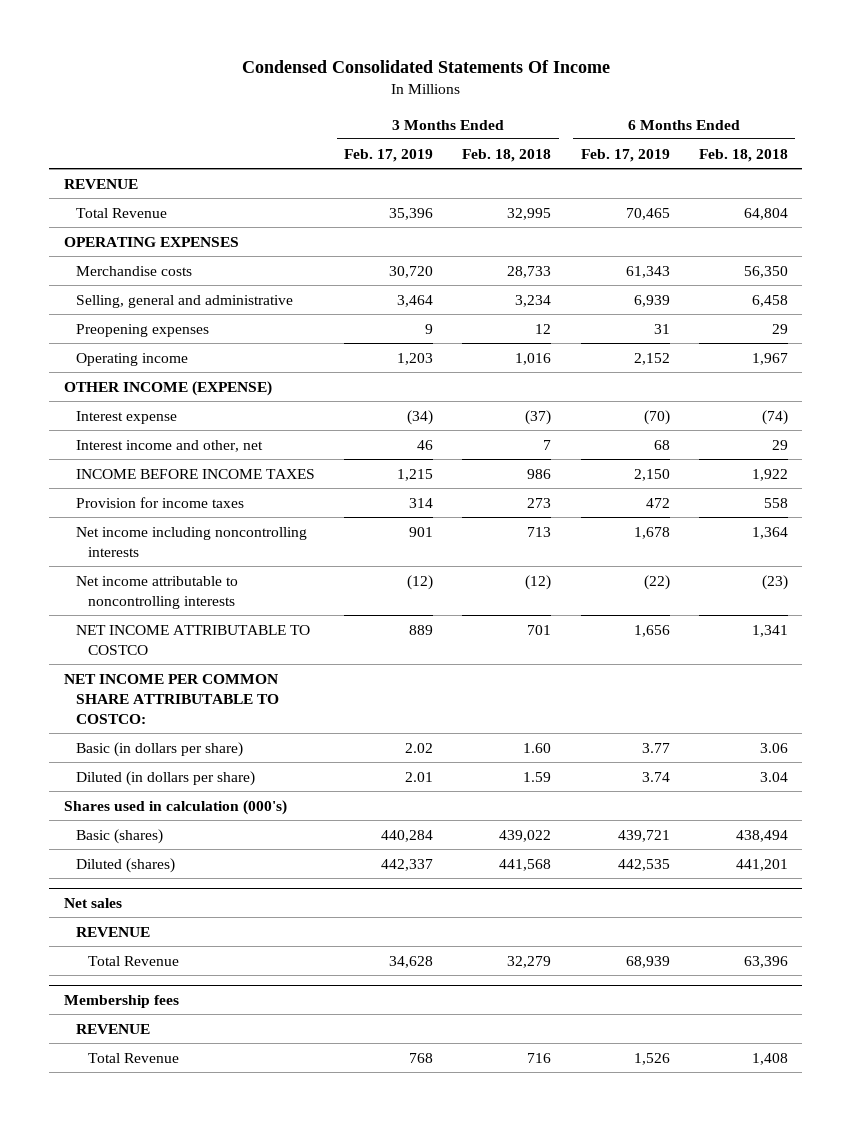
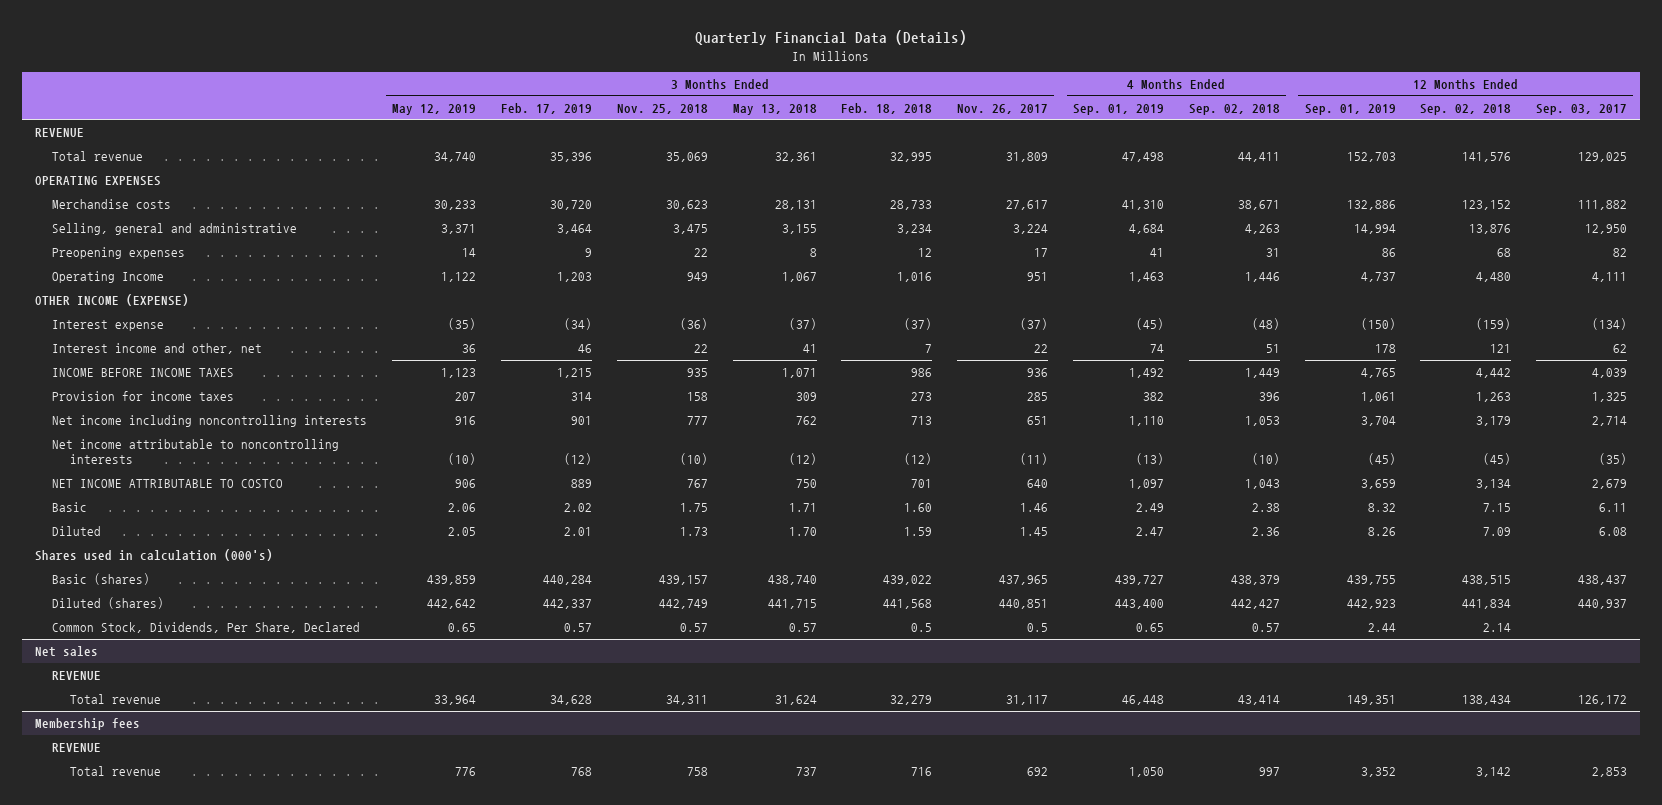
- Condensed Consolidated Statements Of Income
+ Quarterly Financial Data (Details)
- | 3 Months Ended Feb. 17, 2019 | 3 Months Ended Feb. 18, 2018 | 6 Months Ended Feb. 17, 2019 | 6 Months Ended Feb. 18, 2018
+ | 3 Months Ended May 12, 2019 | 3 Months Ended Feb. 17, 2019 | 3 Months Ended Nov. 25, 2018 | 3 Months Ended May 13, 2018 | 3 Months Ended Feb. 18, 2018 | 3 Months Ended Nov. 26, 2017 | 4 Months Ended Sep. 01, 2019 | 4 Months Ended Sep. 02, 2018 | 12 Months Ended Sep. 01, 2019 | 12 Months Ended Sep. 02, 2018 | 12 Months Ended Sep. 03, 2017
- Total Revenue | 35,396 | 32,995 | 70,465 | 64,804
+ Total revenue | 34,740 | 35,396 | 35,069 | 32,361 | 32,995 | 31,809 | 47,498 | 44,411 | 152,703 | 141,576 | 129,025
- Operating income | 1,203 | 1,016 | 2,152 | 1,967
+ Operating Income | 1,122 | 1,203 | 949 | 1,067 | 1,016 | 951 | 1,463 | 1,446 | 4,737 | 4,480 | 4,111
- NET INCOME PER COMMON SHARE ATTRIBUTABLE TO COSTCO:
- Basic (in dollars per share) | 2.02 | 1.60 | 3.77 | 3.06
- Diluted (in dollars per share) | 2.01 | 1.59 | 3.74 | 3.04
+ Basic | 2.06 | 2.02 | 1.75 | 1.71 | 1.60 | 1.46 | 2.49 | 2.38 | 8.32 | 7.15 | 6.11
+ Diluted | 2.05 | 2.01 | 1.73 | 1.70 | 1.59 | 1.45 | 2.47 | 2.36 | 8.26 | 7.09 | 6.08
+ Common Stock, Dividends, Per Share, Declared | 0.65 | 0.57 | 0.57 | 0.57 | 0.5 | 0.5 | 0.65 | 0.57 | 2.44 | 2.14 |
@ Net sales
- Total Revenue | 34,628 | 32,279 | 68,939 | 63,396
+ Total revenue | 33,964 | 34,628 | 34,311 | 31,624 | 32,279 | 31,117 | 46,448 | 43,414 | 149,351 | 138,434 | 126,172
@ Membership fees
- Total Revenue | 768 | 716 | 1,526 | 1,408
+ Total revenue | 776 | 768 | 758 | 737 | 716 | 692 | 1,050 | 997 | 3,352 | 3,142 | 2,853

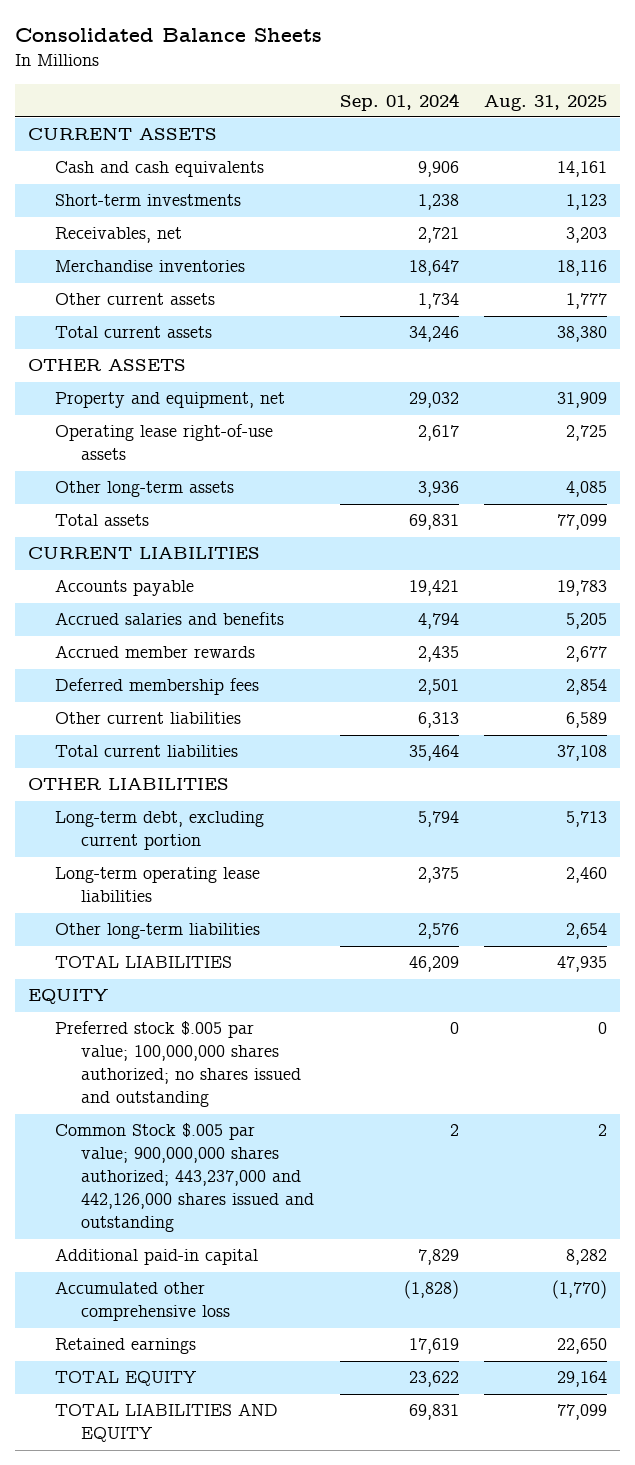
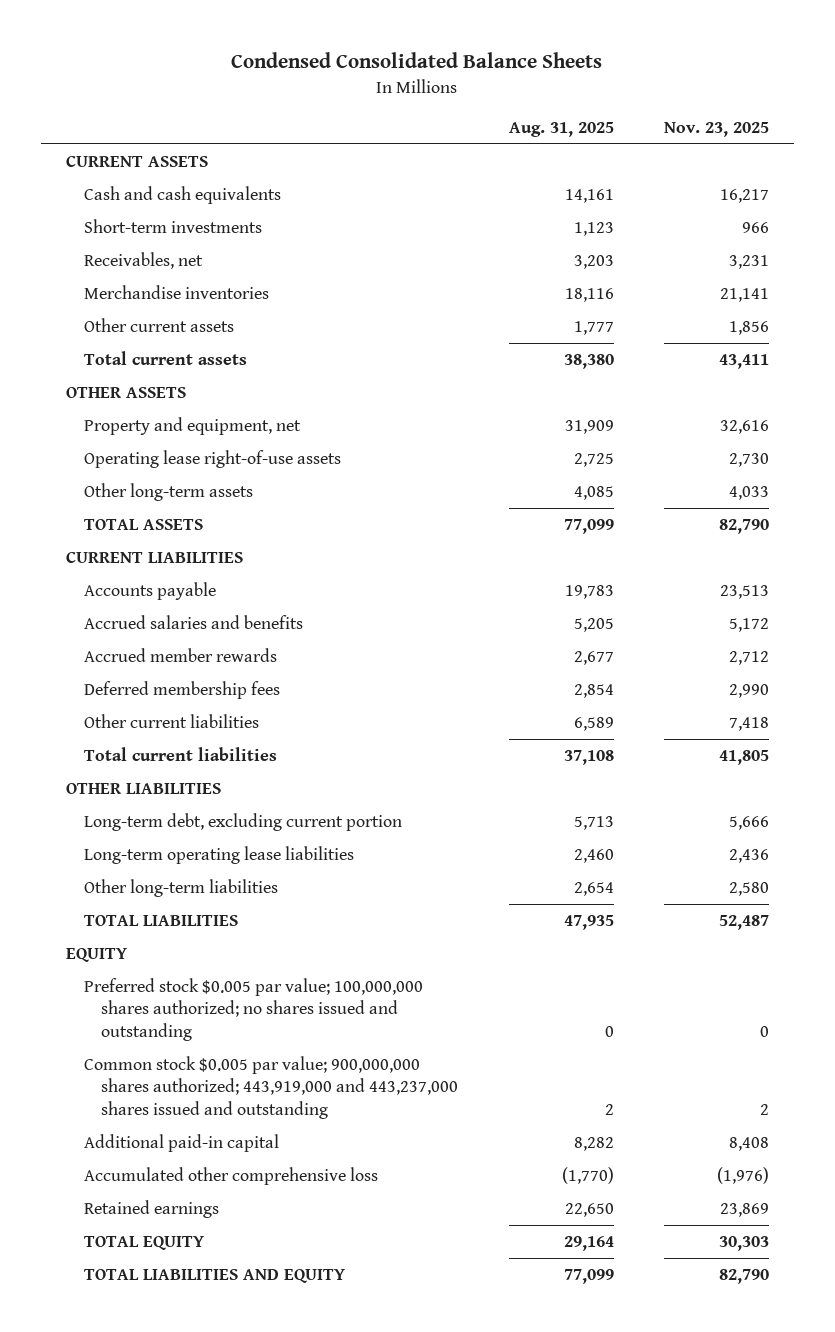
- Consolidated Balance Sheets
+ Condensed Consolidated Balance Sheets
- | Sep. 01, 2024 | Aug. 31, 2025
+ | Aug. 31, 2025 | Nov. 23, 2025
- Total assets | 69,831 | 77,099
+ TOTAL ASSETS | 77,099 | 82,790
- Preferred stock $.005 par value; 100,000,000 shares authorized; no shares issued and outstanding | 0 | 0
- Common Stock $.005 par value; 900,000,000 shares authorized; 443,237,000 and 442,126,000 shares issued and outstanding | 2 | 2
+ Preferred stock $0.005 par value; 100,000,000 shares authorized; no shares issued and outstanding | 0 | 0
+ Common stock $0.005 par value; 900,000,000 shares authorized; 443,919,000 and 443,237,000 shares issued and outstanding | 2 | 2

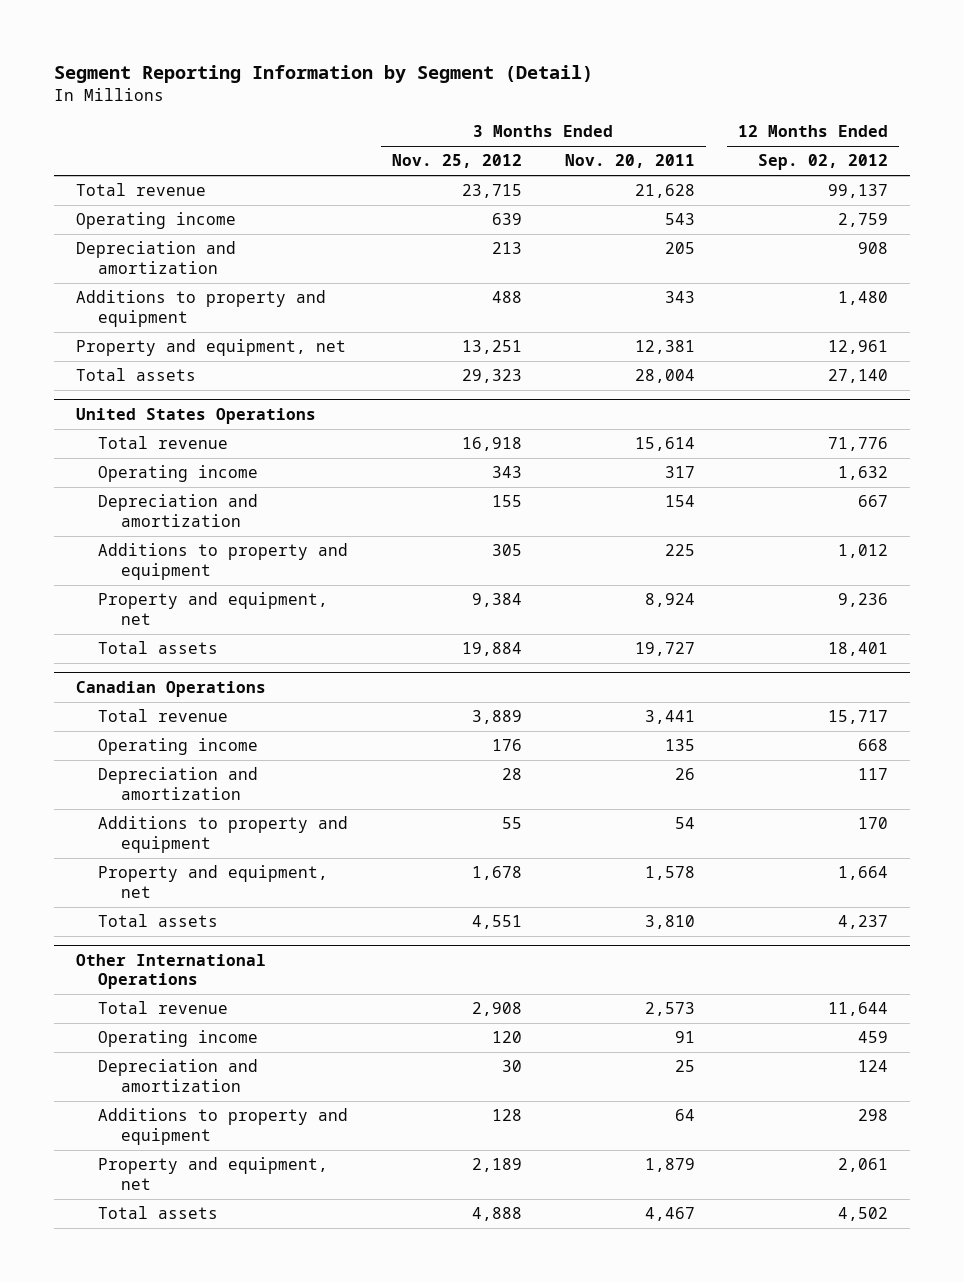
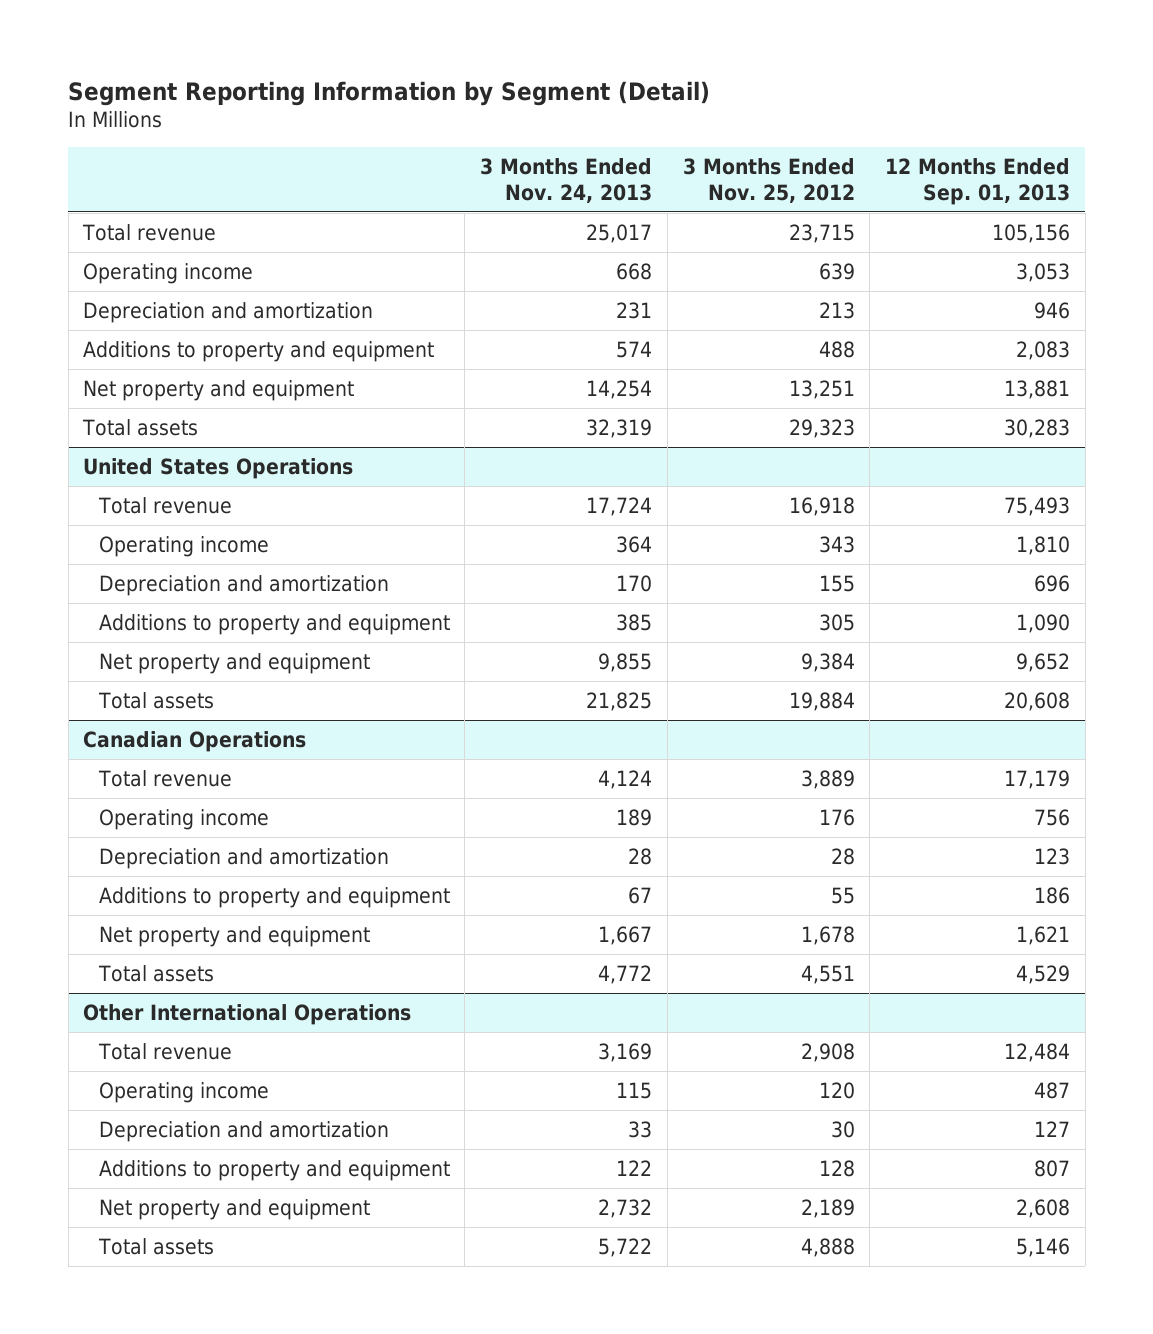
- | 3 Months Ended Nov. 25, 2012 | 3 Months Ended Nov. 20, 2011 | 12 Months Ended Sep. 02, 2012
+ | 3 Months Ended Nov. 24, 2013 | 3 Months Ended Nov. 25, 2012 | 12 Months Ended Sep. 01, 2013
- Property and equipment, net | 13,251 | 12,381 | 12,961
+ Net property and equipment | 14,254 | 13,251 | 13,881
@ United States Operations
- Property and equipment, net | 9,384 | 8,924 | 9,236
+ Net property and equipment | 9,855 | 9,384 | 9,652
@ Canadian Operations
- Property and equipment, net | 1,678 | 1,578 | 1,664
+ Net property and equipment | 1,667 | 1,678 | 1,621
@ Other International Operations
- Property and equipment, net | 2,189 | 1,879 | 2,061
+ Net property and equipment | 2,732 | 2,189 | 2,608

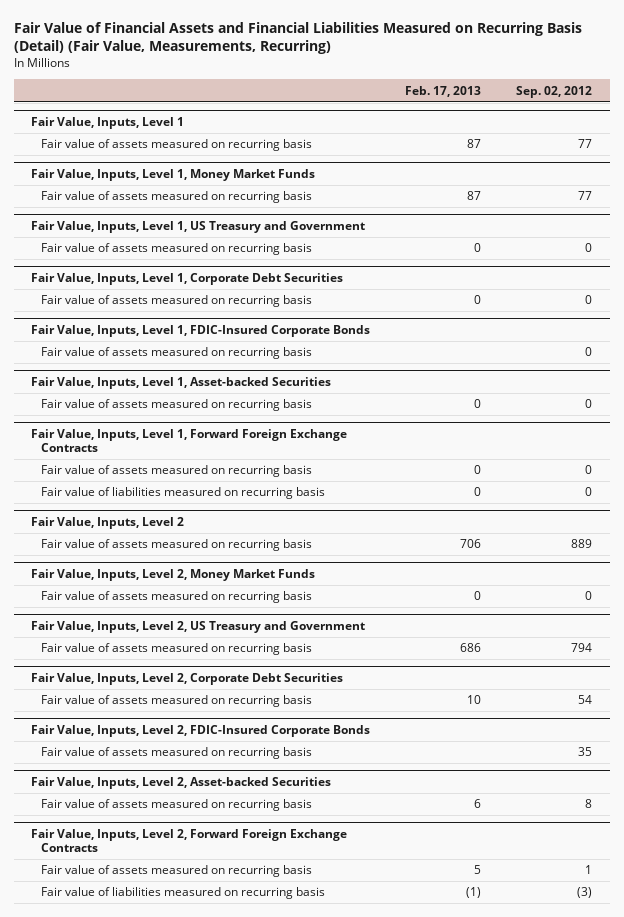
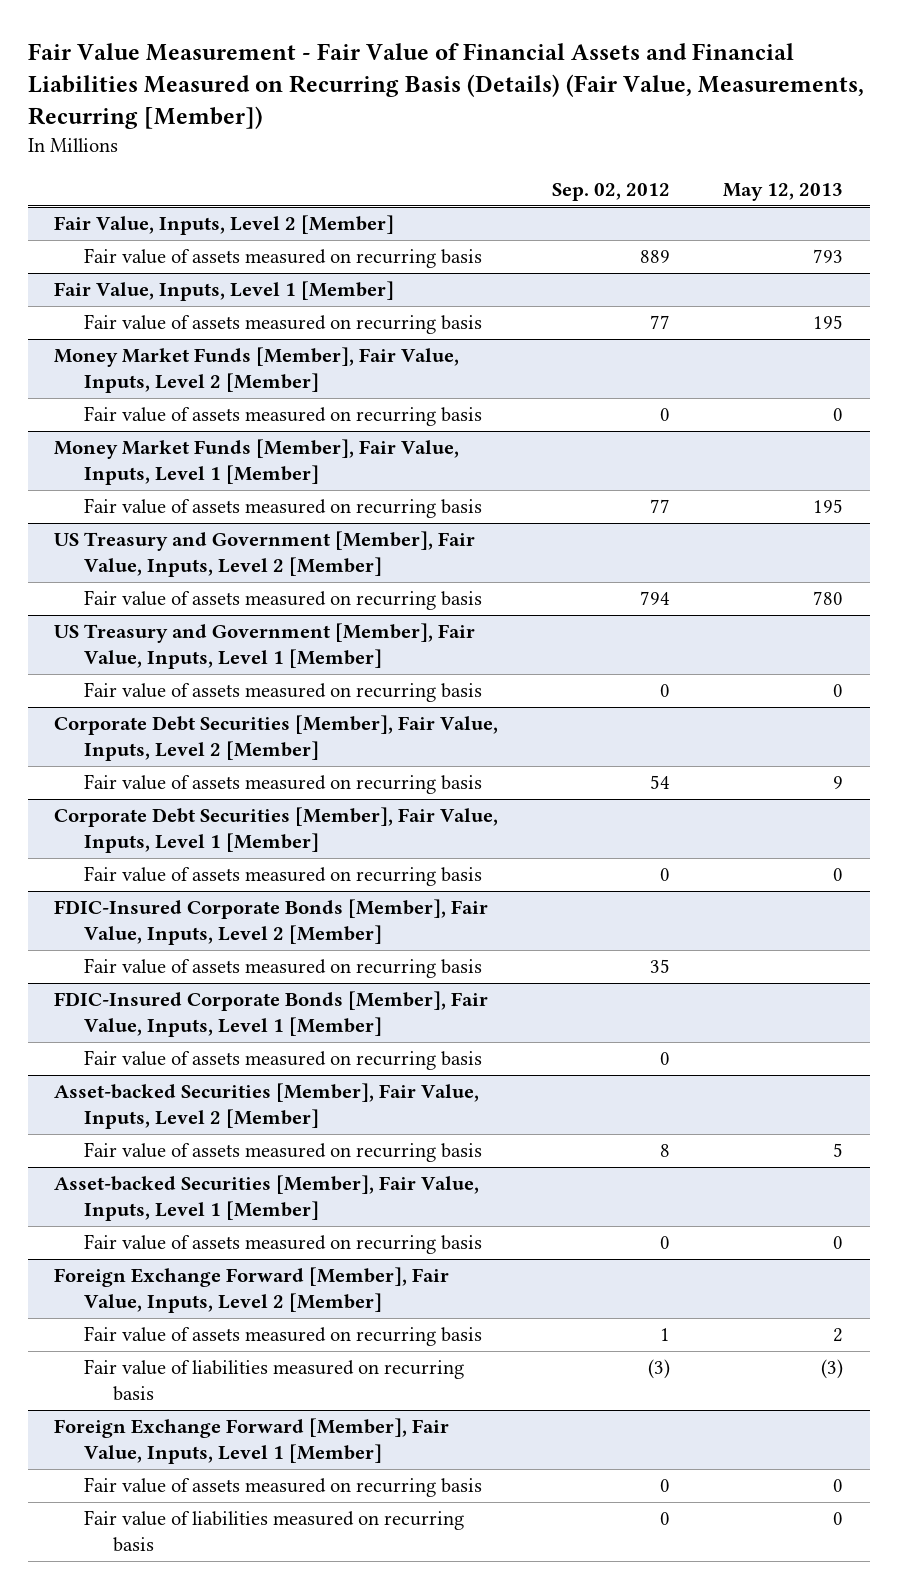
- Fair Value of Financial Assets and Financial Liabilities Measured on Recurring Basis (Detail) (Fair Value, Measurements, Recurring)
+ Fair Value Measurement - Fair Value of Financial Assets and Financial Liabilities Measured on Recurring Basis (Details) (Fair Value, Measurements, Recurring [Member])
- | Feb. 17, 2013 | Sep. 02, 2012
+ | Sep. 02, 2012 | May 12, 2013
- Fair Value, Inputs, Level 1
- Fair value of assets measured on recurring basis | 87 | 77
- Fair Value, Inputs, Level 1, Money Market Funds
- Fair value of assets measured on recurring basis | 87 | 77
- Fair Value, Inputs, Level 1, US Treasury and Government
- Fair value of assets measured on recurring basis | 0 | 0
- Fair Value, Inputs, Level 1, Corporate Debt Securities
- Fair value of assets measured on recurring basis | 0 | 0
- Fair Value, Inputs, Level 1, FDIC-Insured Corporate Bonds
- Fair value of assets measured on recurring basis | | 0
- Fair Value, Inputs, Level 1, Asset-backed Securities
- Fair value of assets measured on recurring basis | 0 | 0
- Fair Value, Inputs, Level 1, Forward Foreign Exchange Contracts
- Fair value of assets measured on recurring basis | 0 | 0
- Fair value of liabilities measured on recurring basis | 0 | 0
- Fair Value, Inputs, Level 2
+ Fair Value, Inputs, Level 2 [Member]
- Fair Value, Inputs, Level 2, Money Market Funds
+ Fair Value, Inputs, Level 1 [Member]
+ Fair value of assets measured on recurring basis | 77 | 195
+ Money Market Funds [Member], Fair Value, Inputs, Level 2 [Member]
- Fair Value, Inputs, Level 2, US Treasury and Government
+ Money Market Funds [Member], Fair Value, Inputs, Level 1 [Member]
+ Fair value of assets measured on recurring basis | 77 | 195
+ US Treasury and Government [Member], Fair Value, Inputs, Level 2 [Member]
- Fair Value, Inputs, Level 2, Corporate Debt Securities
+ US Treasury and Government [Member], Fair Value, Inputs, Level 1 [Member]
+ Fair value of assets measured on recurring basis | 0 | 0
+ Corporate Debt Securities [Member], Fair Value, Inputs, Level 2 [Member]
- Fair Value, Inputs, Level 2, FDIC-Insured Corporate Bonds
+ Corporate Debt Securities [Member], Fair Value, Inputs, Level 1 [Member]
+ Fair value of assets measured on recurring basis | 0 | 0
+ FDIC-Insured Corporate Bonds [Member], Fair Value, Inputs, Level 2 [Member]
- Fair Value, Inputs, Level 2, Asset-backed Securities
+ FDIC-Insured Corporate Bonds [Member], Fair Value, Inputs, Level 1 [Member]
+ Fair value of assets measured on recurring basis | 0 |
+ Asset-backed Securities [Member], Fair Value, Inputs, Level 2 [Member]
- Fair Value, Inputs, Level 2, Forward Foreign Exchange Contracts
+ Asset-backed Securities [Member], Fair Value, Inputs, Level 1 [Member]
+ Fair value of assets measured on recurring basis | 0 | 0
+ Foreign Exchange Forward [Member], Fair Value, Inputs, Level 2 [Member]
+ Foreign Exchange Forward [Member], Fair Value, Inputs, Level 1 [Member]
+ Fair value of assets measured on recurring basis | 0 | 0
+ Fair value of liabilities measured on recurring basis | 0 | 0

